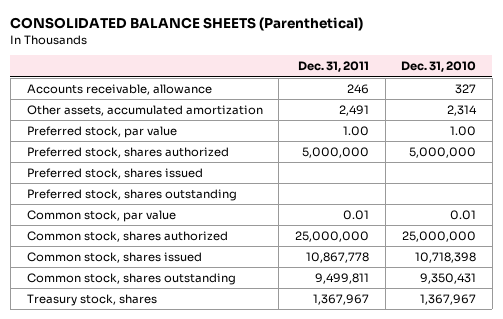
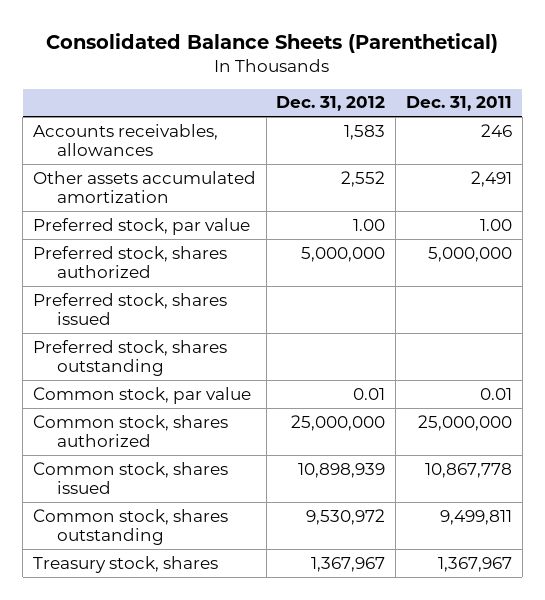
- CONSOLIDATED BALANCE SHEETS (Parenthetical)
+ Consolidated Balance Sheets (Parenthetical)
- | Dec. 31, 2011 | Dec. 31, 2010
+ | Dec. 31, 2012 | Dec. 31, 2011
- Accounts receivable, allowance | 246 | 327
- Other assets, accumulated amortization | 2,491 | 2,314
+ Accounts receivables, allowances | 1,583 | 246
+ Other assets accumulated amortization | 2,552 | 2,491

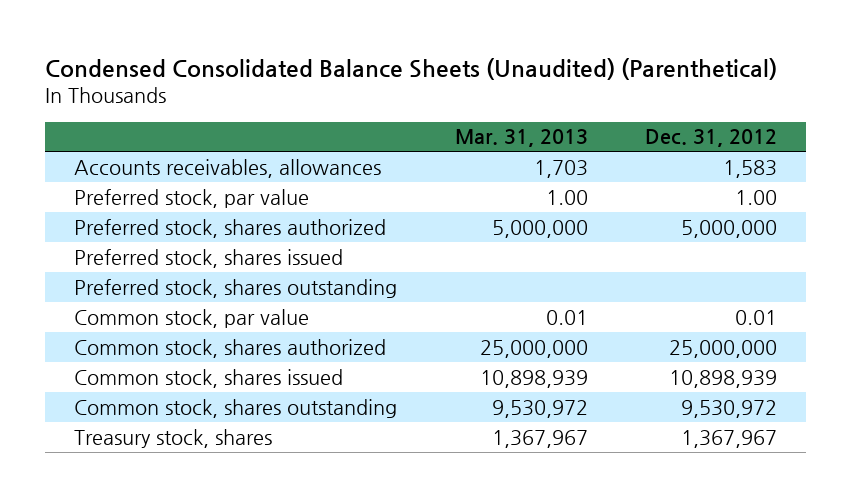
- Consolidated Balance Sheets (Parenthetical)
+ Condensed Consolidated Balance Sheets (Unaudited) (Parenthetical)
- | Dec. 31, 2012 | Dec. 31, 2011
+ | Mar. 31, 2013 | Dec. 31, 2012
- Other assets accumulated amortization | 2,552 | 2,491

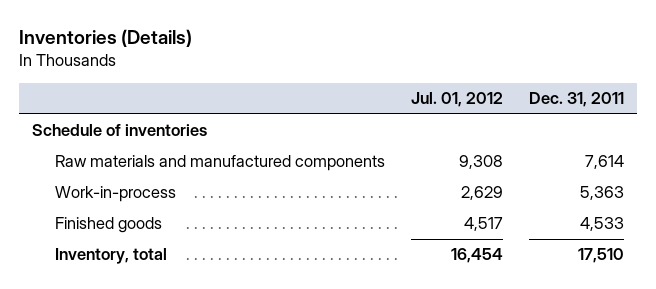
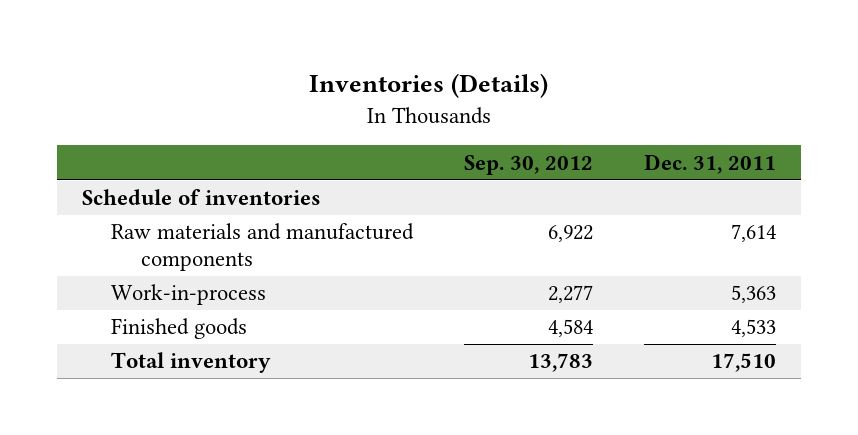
- | Jul. 01, 2012 | Dec. 31, 2011
+ | Sep. 30, 2012 | Dec. 31, 2011
- Inventory, total | 16,454 | 17,510
+ Total inventory | 13,783 | 17,510

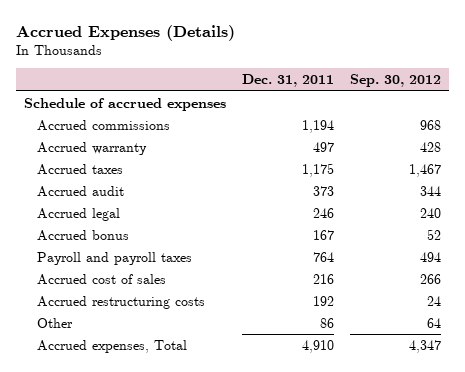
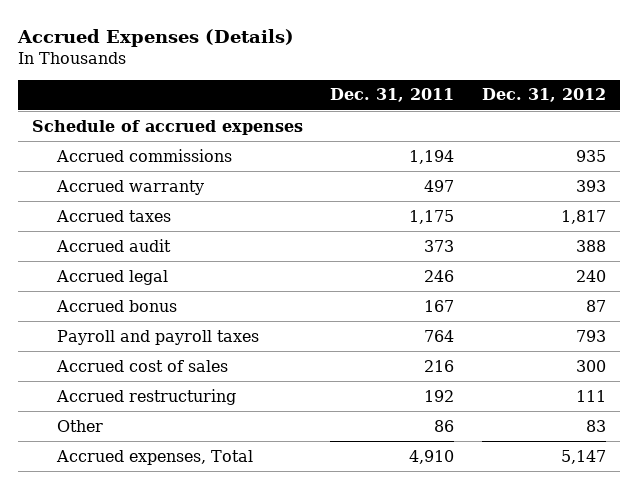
- | Dec. 31, 2011 | Sep. 30, 2012
+ | Dec. 31, 2011 | Dec. 31, 2012
- Accrued restructuring costs | 192 | 24
+ Accrued restructuring | 192 | 111

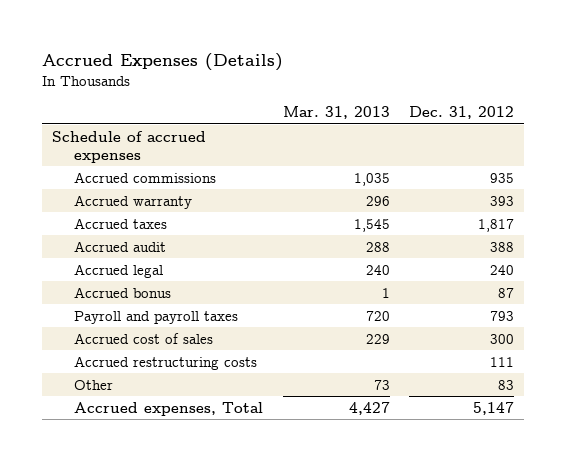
- | Dec. 31, 2011 | Dec. 31, 2012
+ | Mar. 31, 2013 | Dec. 31, 2012
- Accrued restructuring | 192 | 111
+ Accrued restructuring costs | | 111

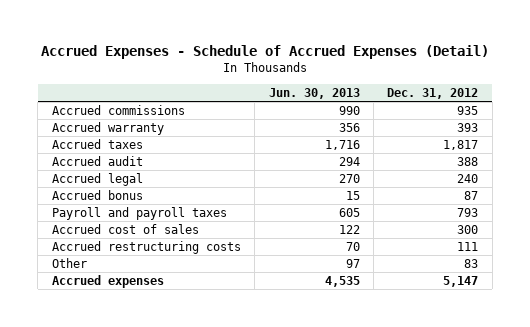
- Accrued Expenses (Details)
+ Accrued Expenses - Schedule of Accrued Expenses (Detail)
- | Mar. 31, 2013 | Dec. 31, 2012
+ | Jun. 30, 2013 | Dec. 31, 2012
- Schedule of accrued expenses
- Accrued expenses, Total | 4,427 | 5,147
+ Accrued expenses | 4,535 | 5,147

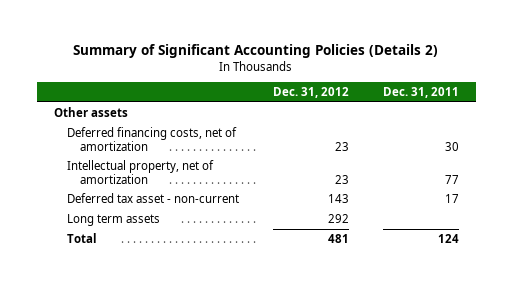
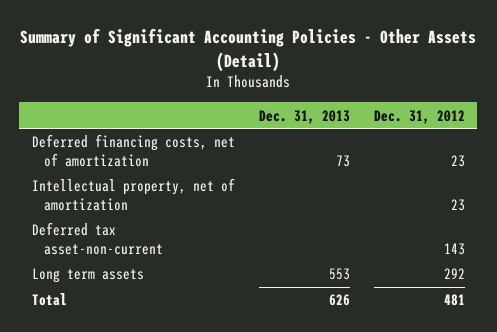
- Summary of Significant Accounting Policies (Details 2)
+ Summary of Significant Accounting Policies - Other Assets (Detail)
- | Dec. 31, 2012 | Dec. 31, 2011
+ | Dec. 31, 2013 | Dec. 31, 2012
- Other assets
- Deferred tax asset - non-current | 143 | 17
+ Deferred tax asset-non-current | | 143

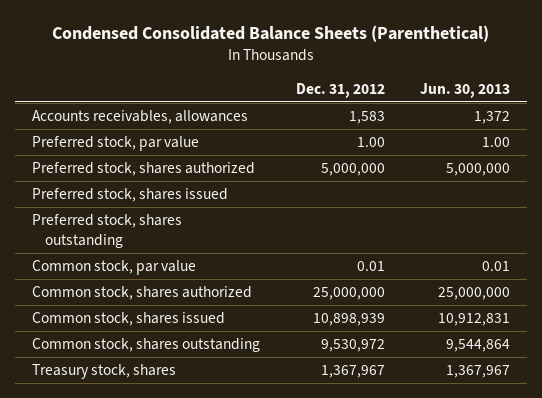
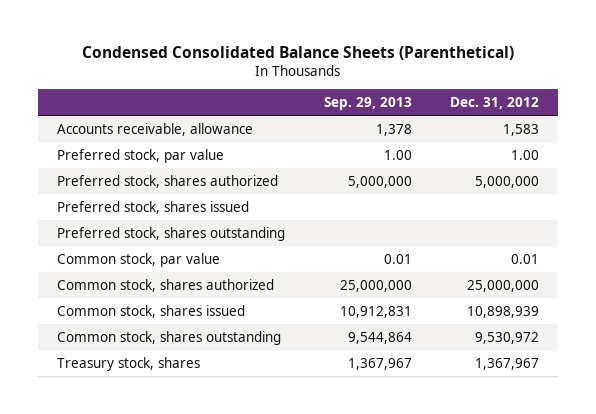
- | Dec. 31, 2012 | Jun. 30, 2013
+ | Sep. 29, 2013 | Dec. 31, 2012
- Accounts receivables, allowances | 1,583 | 1,372
+ Accounts receivable, allowance | 1,378 | 1,583

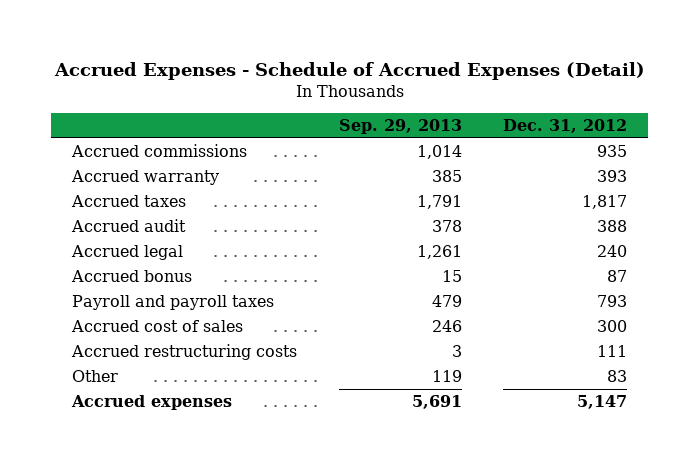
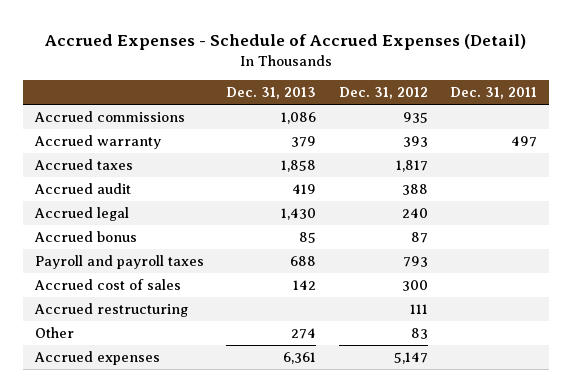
- | Sep. 29, 2013 | Dec. 31, 2012
+ | Dec. 31, 2013 | Dec. 31, 2012 | Dec. 31, 2011
- Accrued restructuring costs | 3 | 111
+ Accrued restructuring | | 111 |

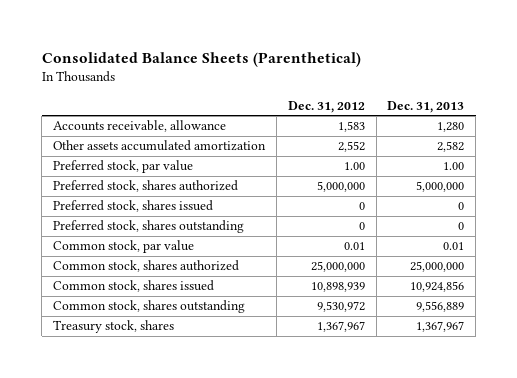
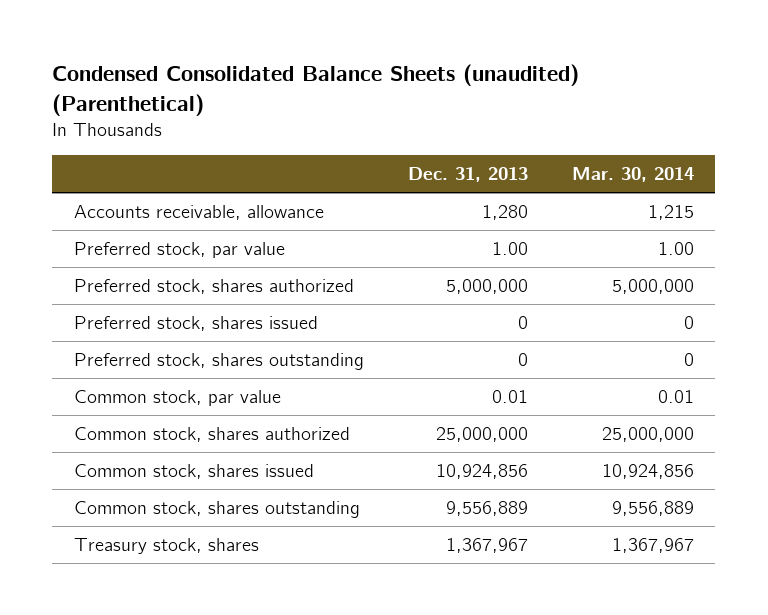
- Consolidated Balance Sheets (Parenthetical)
+ Condensed Consolidated Balance Sheets (unaudited) (Parenthetical)
- | Dec. 31, 2012 | Dec. 31, 2013
+ | Dec. 31, 2013 | Mar. 30, 2014
- Other assets accumulated amortization | 2,552 | 2,582

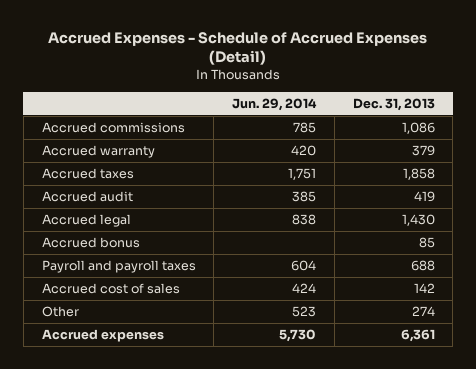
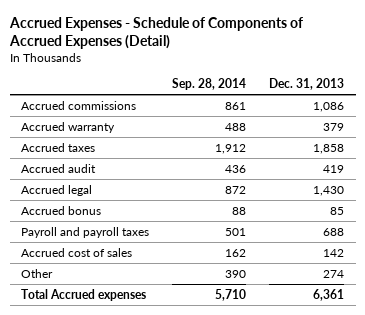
- Accrued Expenses - Schedule of Accrued Expenses (Detail)
+ Accrued Expenses - Schedule of Components of Accrued Expenses (Detail)
- | Jun. 29, 2014 | Dec. 31, 2013
+ | Sep. 28, 2014 | Dec. 31, 2013
- Accrued expenses | 5,730 | 6,361
+ Total Accrued expenses | 5,710 | 6,361

